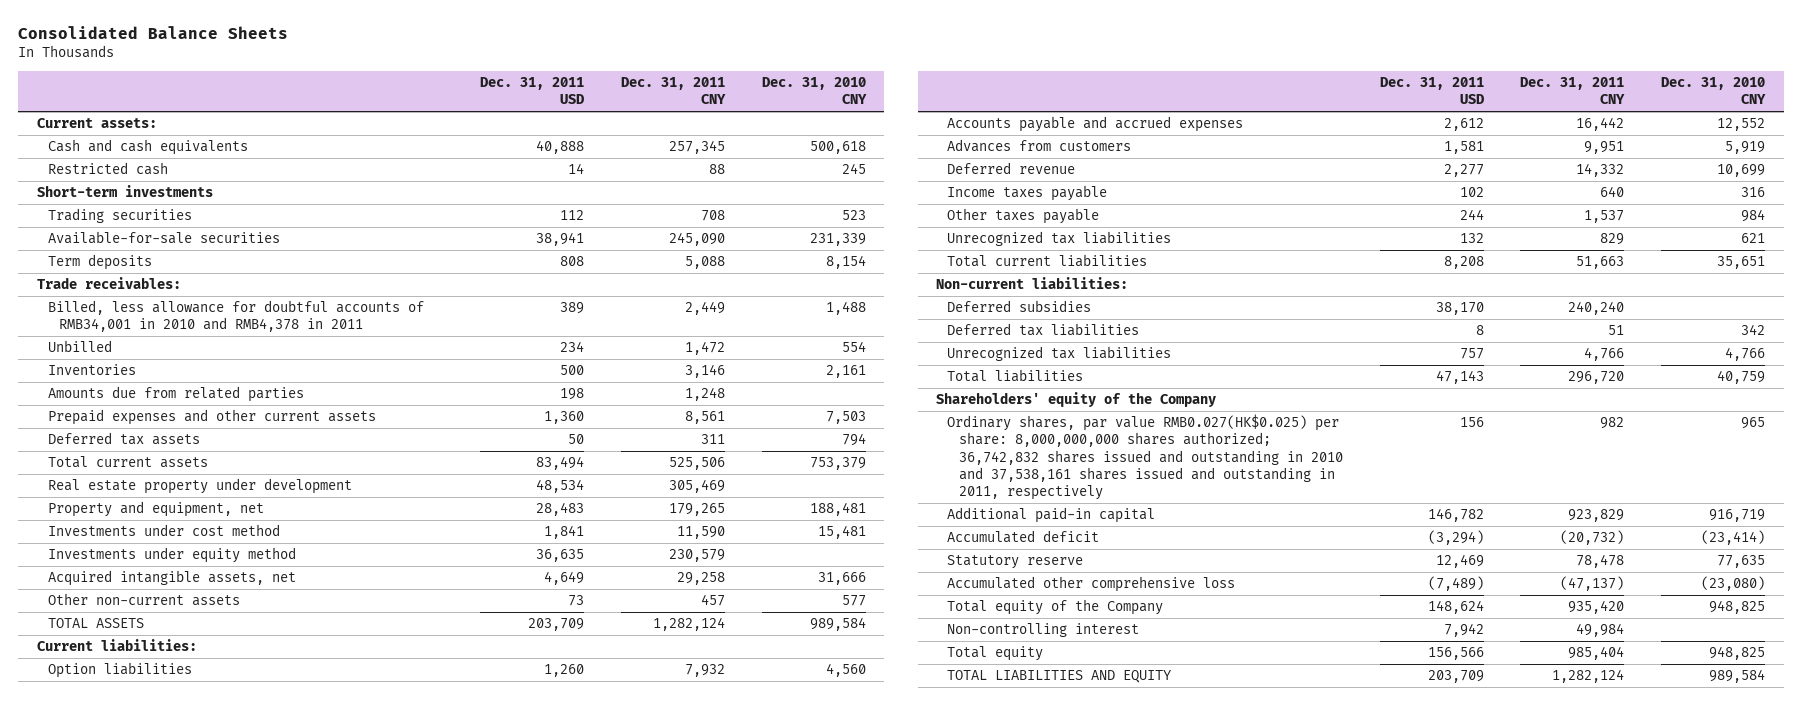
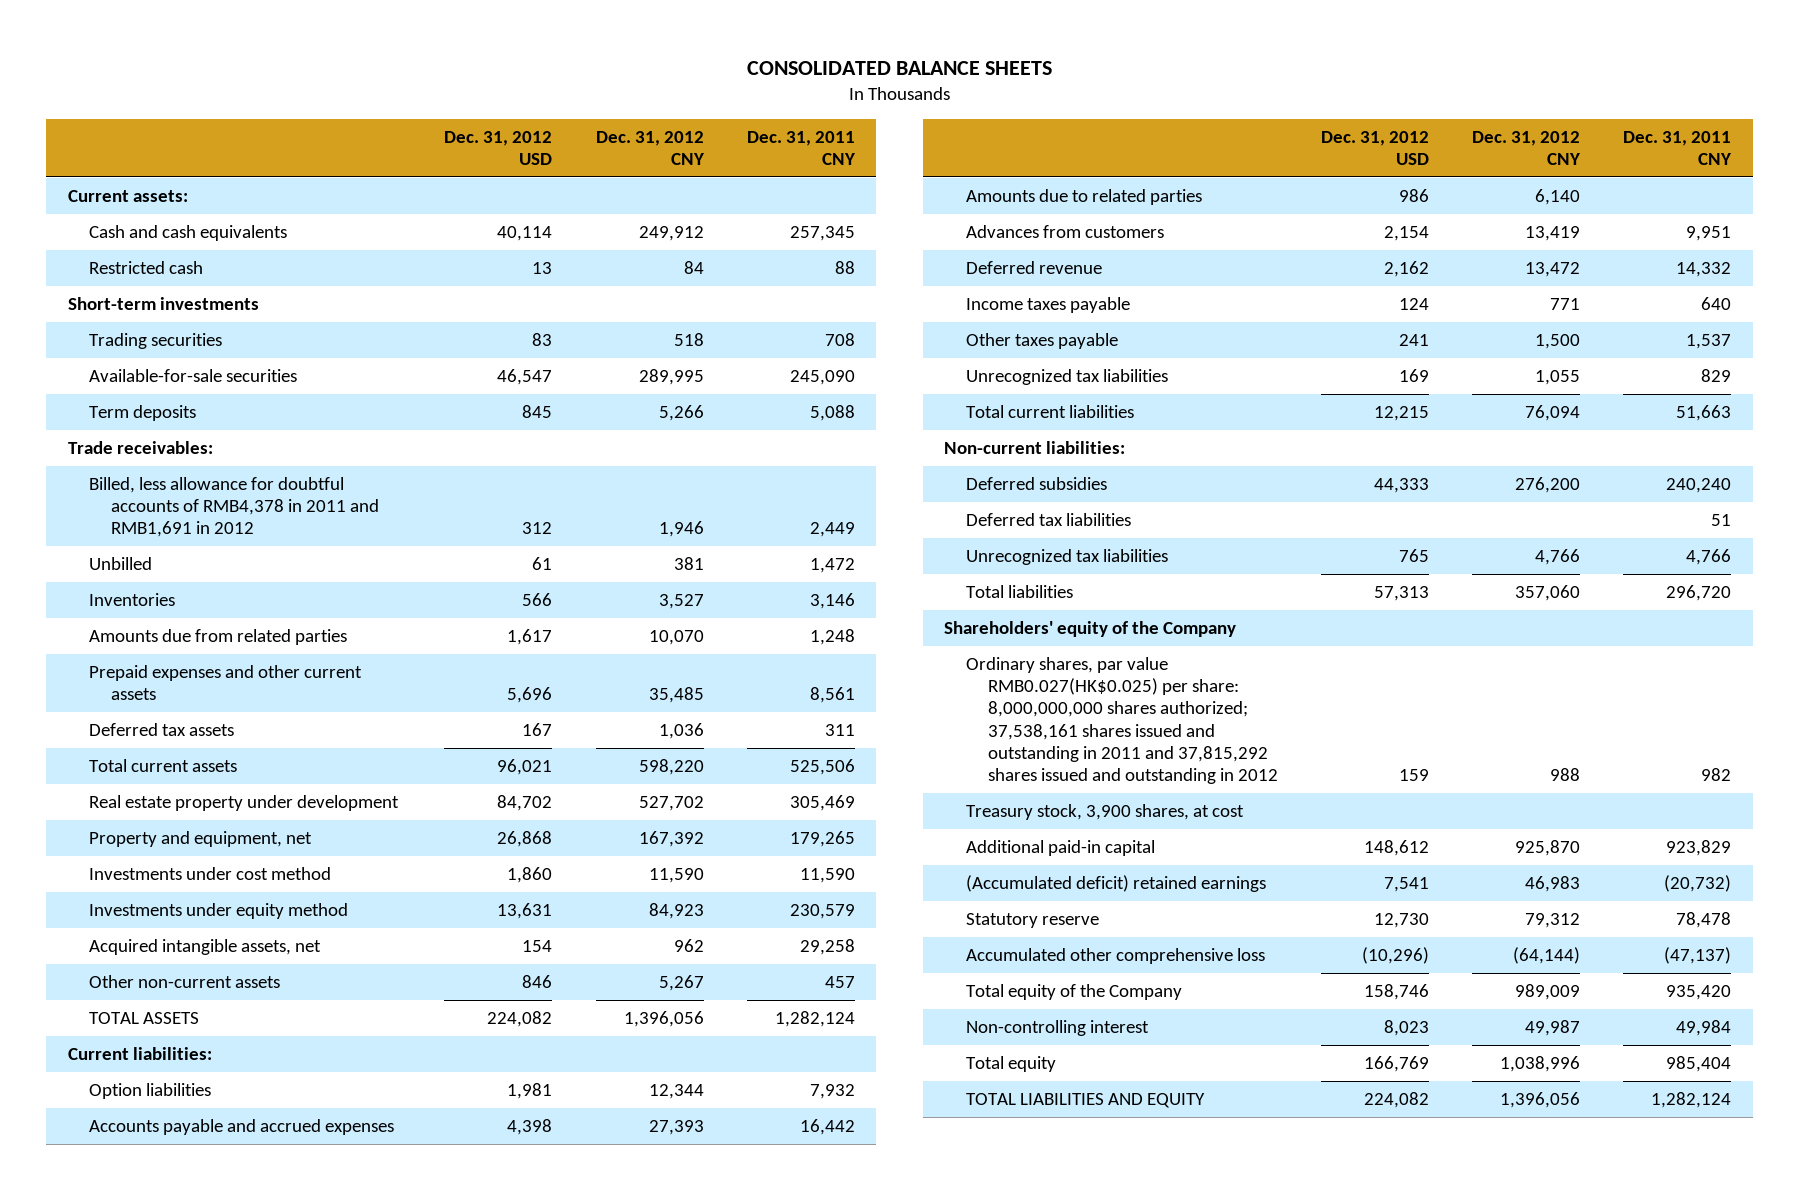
- Consolidated Balance Sheets
+ CONSOLIDATED BALANCE SHEETS
- | Dec. 31, 2011 USD | Dec. 31, 2011 CNY | Dec. 31, 2010 CNY
+ | Dec. 31, 2012 USD | Dec. 31, 2012 CNY | Dec. 31, 2011 CNY
- Billed, less allowance for doubtful accounts of RMB34,001 in 2010 and RMB4,378 in 2011 | 389 | 2,449 | 1,488
+ Billed, less allowance for doubtful accounts of RMB4,378 in 2011 and RMB1,691 in 2012 | 312 | 1,946 | 2,449
+ Amounts due to related parties | 986 | 6,140 |
- Ordinary shares, par value RMB0.027(HK$0.025) per share: 8,000,000,000 shares authorized; 36,742,832 shares issued and outstanding in 2010 and 37,538,161 shares issued and outstanding in 2011, respectively | 156 | 982 | 965
+ Ordinary shares, par value RMB0.027(HK$0.025) per share: 8,000,000,000 shares authorized; 37,538,161 shares issued and outstanding in 2011 and 37,815,292 shares issued and outstanding in 2012 | 159 | 988 | 982
+ Treasury stock, 3,900 shares, at cost
- Accumulated deficit | (3,294) | (20,732) | (23,414)
+ (Accumulated deficit) retained earnings | 7,541 | 46,983 | (20,732)

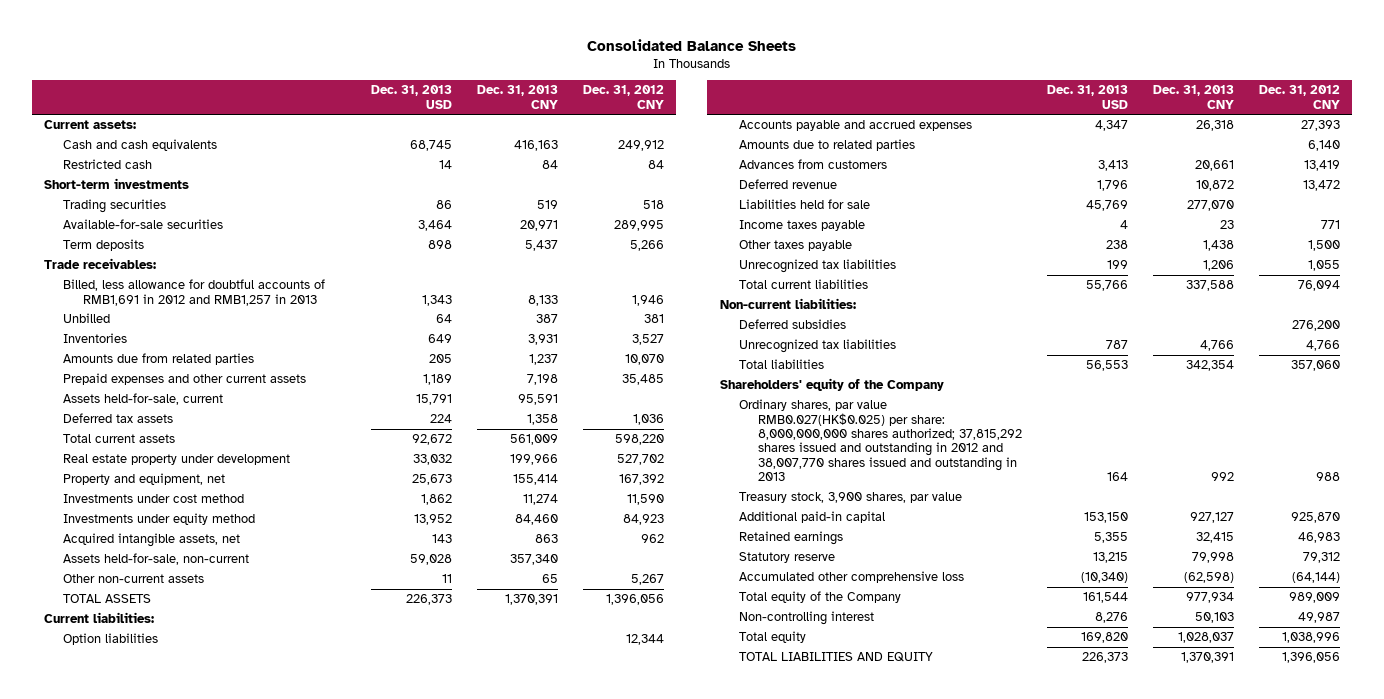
- CONSOLIDATED BALANCE SHEETS
+ Consolidated Balance Sheets
- | Dec. 31, 2012 USD | Dec. 31, 2012 CNY | Dec. 31, 2011 CNY
+ | Dec. 31, 2013 USD | Dec. 31, 2013 CNY | Dec. 31, 2012 CNY
- Billed, less allowance for doubtful accounts of RMB4,378 in 2011 and RMB1,691 in 2012 | 312 | 1,946 | 2,449
+ Billed, less allowance for doubtful accounts of RMB1,691 in 2012 and RMB1,257 in 2013 | 1,343 | 8,133 | 1,946
+ Assets held-for-sale, current | 15,791 | 95,591 |
+ Assets held-for-sale, non-current | 59,028 | 357,340 |
+ Liabilities held for sale | 45,769 | 277,070 |
- Deferred tax liabilities | | | 51
- Ordinary shares, par value RMB0.027(HK$0.025) per share: 8,000,000,000 shares authorized; 37,538,161 shares issued and outstanding in 2011 and 37,815,292 shares issued and outstanding in 2012 | 159 | 988 | 982
- Treasury stock, 3,900 shares, at cost
+ Ordinary shares, par value RMB0.027(HK$0.025) per share: 8,000,000,000 shares authorized; 37,815,292 shares issued and outstanding in 2012 and 38,007,770 shares issued and outstanding in 2013 | 164 | 992 | 988
+ Treasury stock, 3,900 shares, par value
- (Accumulated deficit) retained earnings | 7,541 | 46,983 | (20,732)
+ Retained earnings | 5,355 | 32,415 | 46,983

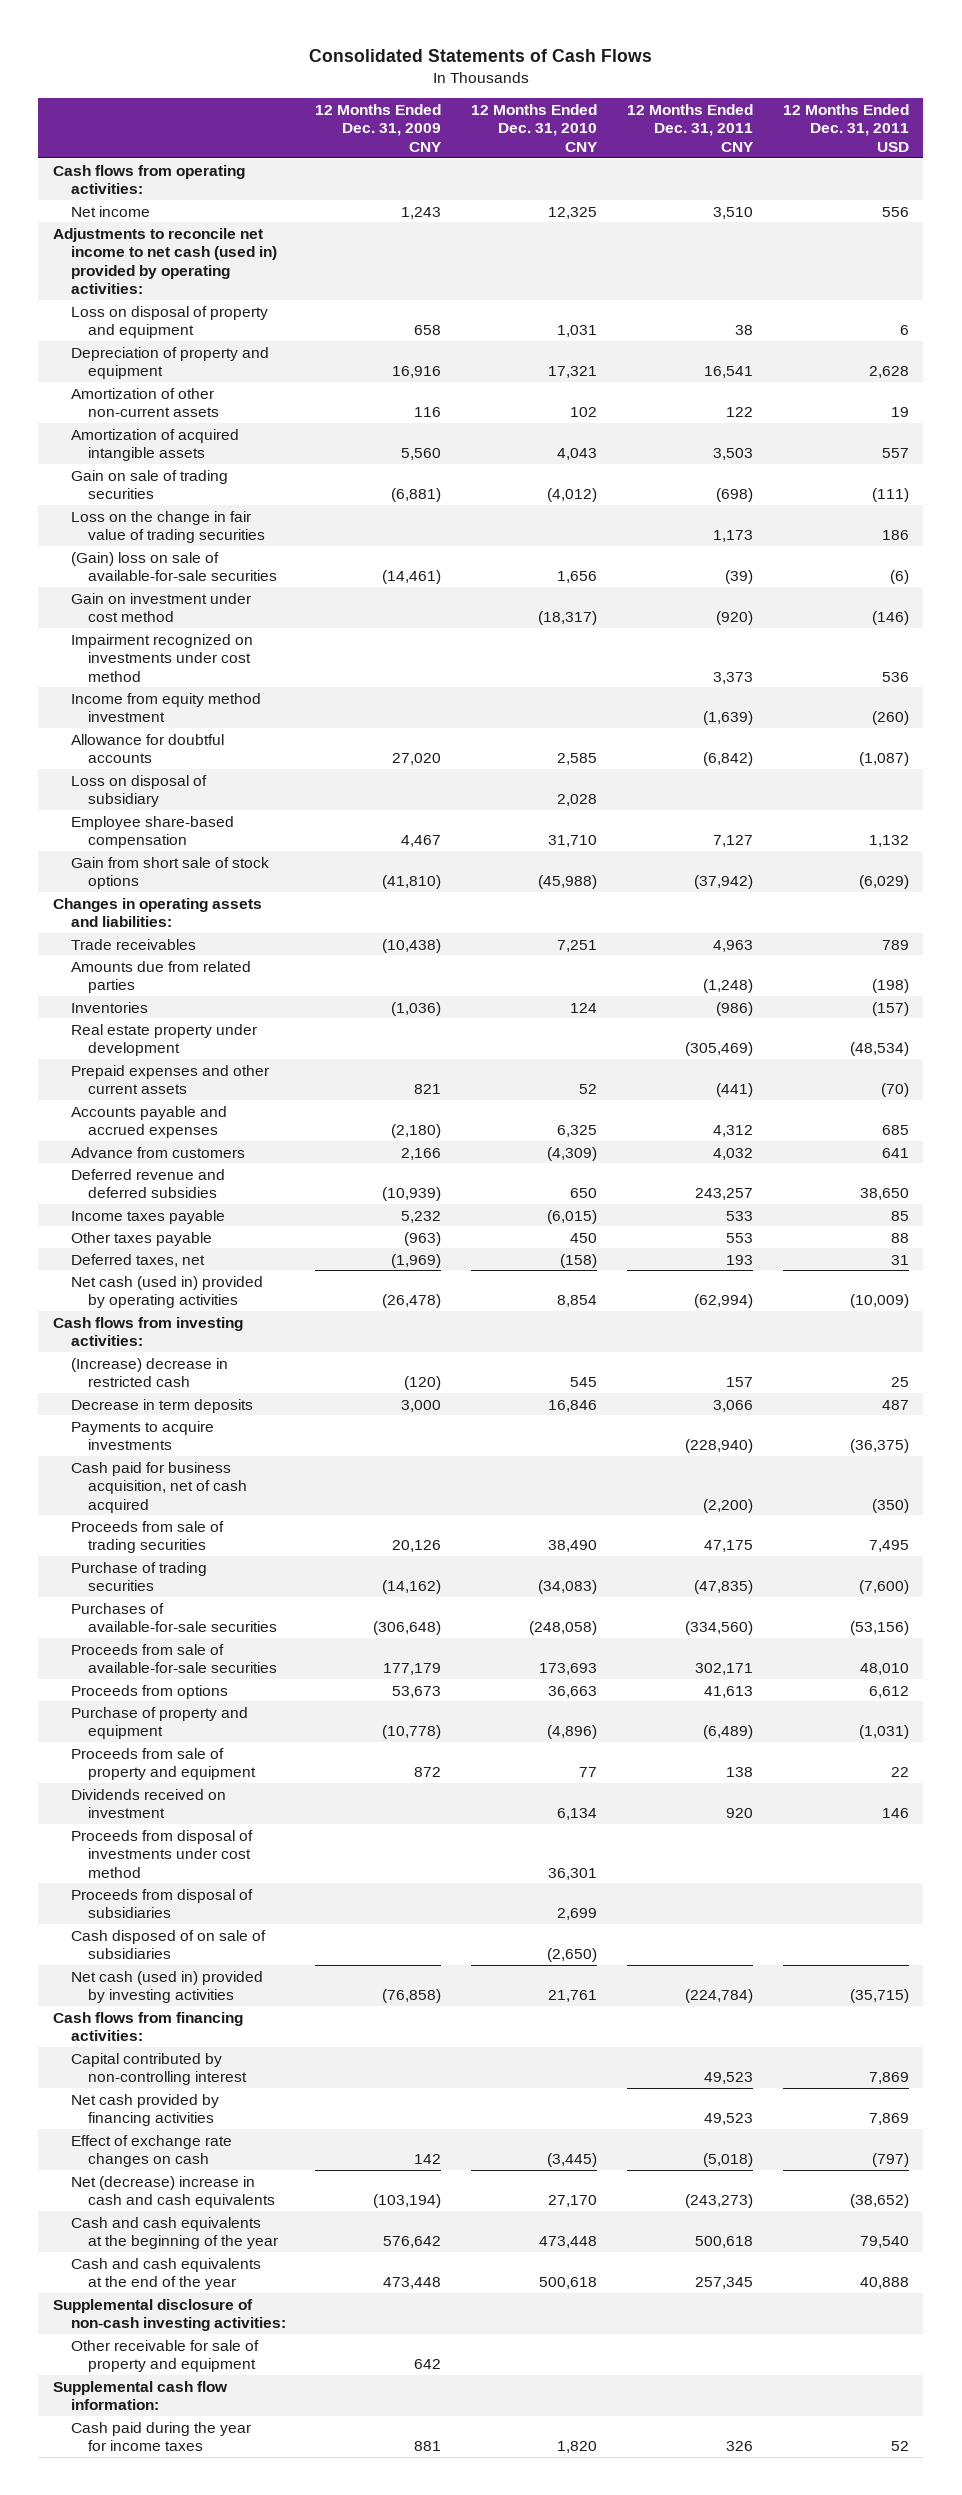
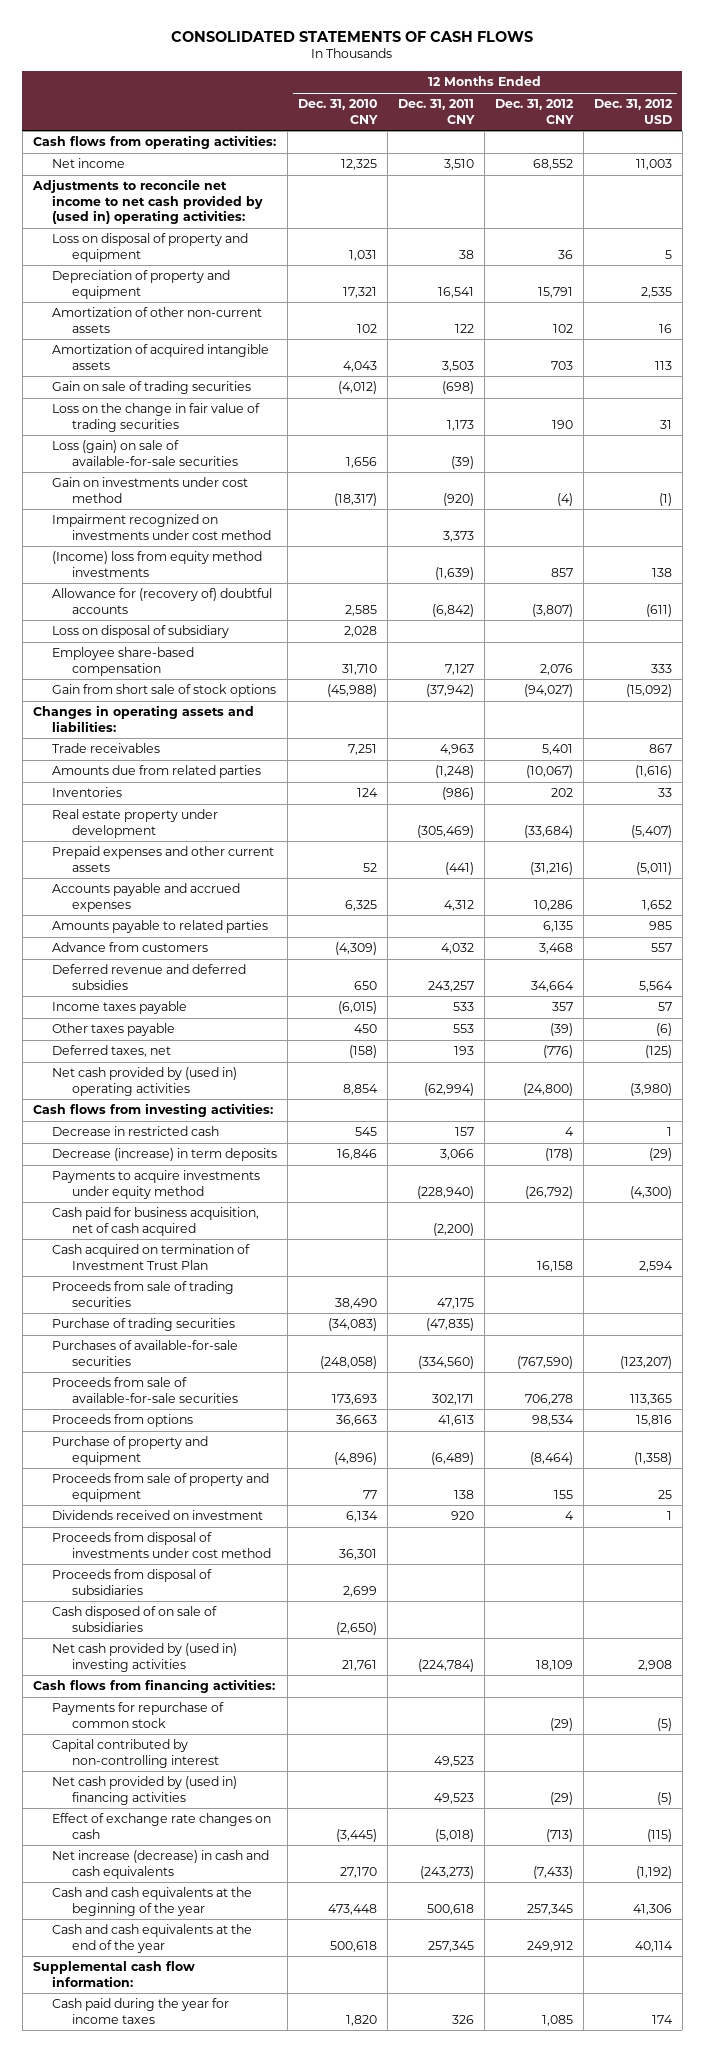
- Consolidated Statements of Cash Flows
+ CONSOLIDATED STATEMENTS OF CASH FLOWS
- | 12 Months Ended Dec. 31, 2009 CNY | 12 Months Ended Dec. 31, 2010 CNY | 12 Months Ended Dec. 31, 2011 CNY | 12 Months Ended Dec. 31, 2011 USD
+ | 12 Months Ended Dec. 31, 2010 CNY | 12 Months Ended Dec. 31, 2011 CNY | 12 Months Ended Dec. 31, 2012 CNY | 12 Months Ended Dec. 31, 2012 USD
- Adjustments to reconcile net income to net cash (used in) provided by operating activities:
+ Adjustments to reconcile net income to net cash provided by (used in) operating activities:
- (Gain) loss on sale of available-for-sale securities | (14,461) | 1,656 | (39) | (6)
- Gain on investment under cost method | | (18,317) | (920) | (146)
+ Loss (gain) on sale of available-for-sale securities | 1,656 | (39) | |
+ Gain on investments under cost method | (18,317) | (920) | (4) | (1)
- Income from equity method investment | | | (1,639) | (260)
- Allowance for doubtful accounts | 27,020 | 2,585 | (6,842) | (1,087)
+ (Income) loss from equity method investments | | (1,639) | 857 | 138
+ Allowance for (recovery of) doubtful accounts | 2,585 | (6,842) | (3,807) | (611)
+ Amounts payable to related parties | | | 6,135 | 985
- Net cash (used in) provided by operating activities | (26,478) | 8,854 | (62,994) | (10,009)
+ Net cash provided by (used in) operating activities | 8,854 | (62,994) | (24,800) | (3,980)
- (Increase) decrease in restricted cash | (120) | 545 | 157 | 25
- Decrease in term deposits | 3,000 | 16,846 | 3,066 | 487
- Payments to acquire investments | | | (228,940) | (36,375)
+ Decrease in restricted cash | 545 | 157 | 4 | 1
+ Decrease (increase) in term deposits | 16,846 | 3,066 | (178) | (29)
+ Payments to acquire investments under equity method | | (228,940) | (26,792) | (4,300)
+ Cash acquired on termination of Investment Trust Plan | | | 16,158 | 2,594
- Net cash (used in) provided by investing activities | (76,858) | 21,761 | (224,784) | (35,715)
+ Net cash provided by (used in) investing activities | 21,761 | (224,784) | 18,109 | 2,908
+ Payments for repurchase of common stock | | | (29) | (5)
- Net cash provided by financing activities | | | 49,523 | 7,869
+ Net cash provided by (used in) financing activities | | 49,523 | (29) | (5)
- Net (decrease) increase in cash and cash equivalents | (103,194) | 27,170 | (243,273) | (38,652)
+ Net increase (decrease) in cash and cash equivalents | 27,170 | (243,273) | (7,433) | (1,192)
- Supplemental disclosure of non-cash investing activities:
- Other receivable for sale of property and equipment | 642 | | |

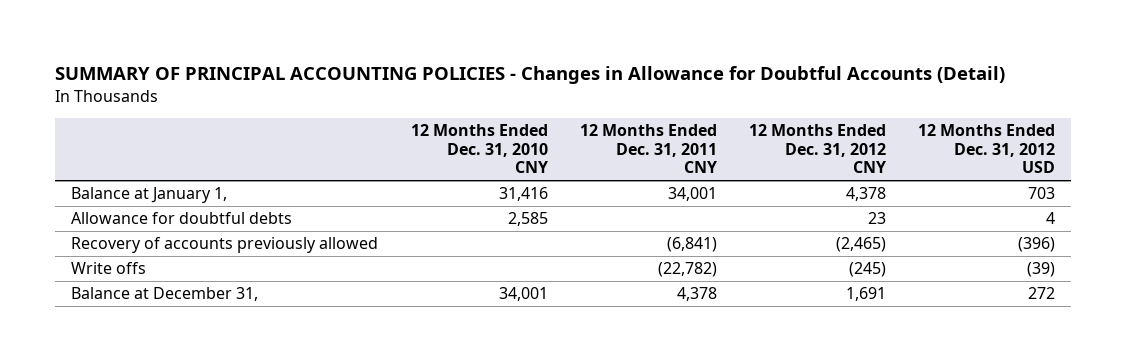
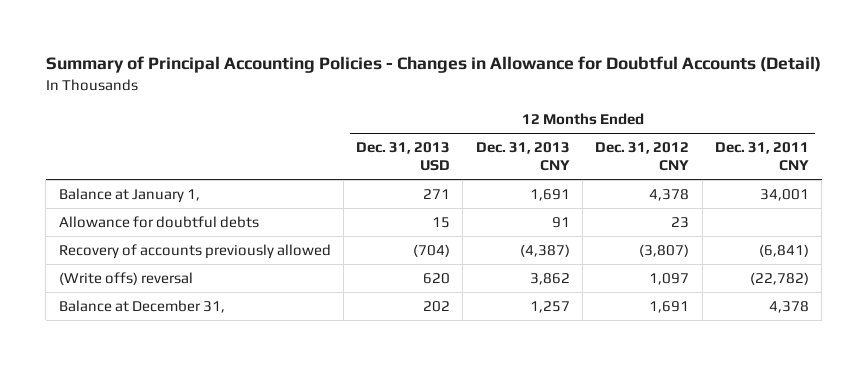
- SUMMARY OF PRINCIPAL ACCOUNTING POLICIES - Changes in Allowance for Doubtful Accounts (Detail)
+ Summary of Principal Accounting Policies - Changes in Allowance for Doubtful Accounts (Detail)
- | 12 Months Ended Dec. 31, 2010 CNY | 12 Months Ended Dec. 31, 2011 CNY | 12 Months Ended Dec. 31, 2012 CNY | 12 Months Ended Dec. 31, 2012 USD
+ | 12 Months Ended Dec. 31, 2013 USD | 12 Months Ended Dec. 31, 2013 CNY | 12 Months Ended Dec. 31, 2012 CNY | 12 Months Ended Dec. 31, 2011 CNY
- Recovery of accounts previously allowed | | (6,841) | (2,465) | (396)
- Write offs | | (22,782) | (245) | (39)
+ Recovery of accounts previously allowed | (704) | (4,387) | (3,807) | (6,841)
+ (Write offs) reversal | 620 | 3,862 | 1,097 | (22,782)

